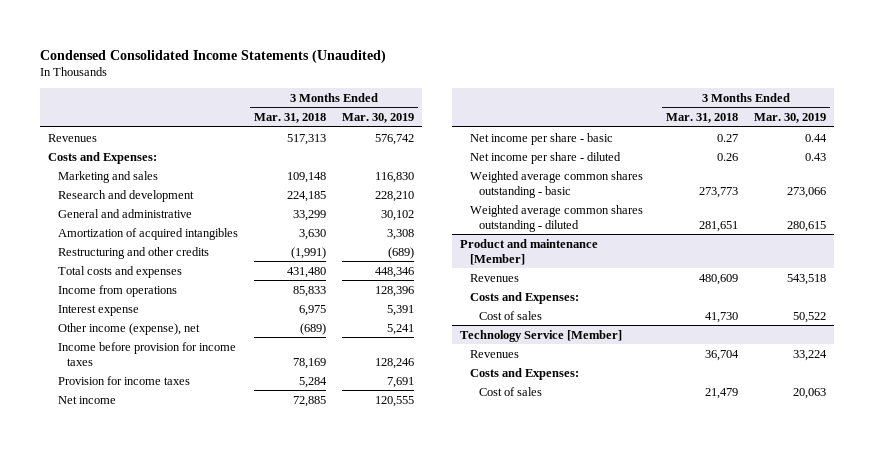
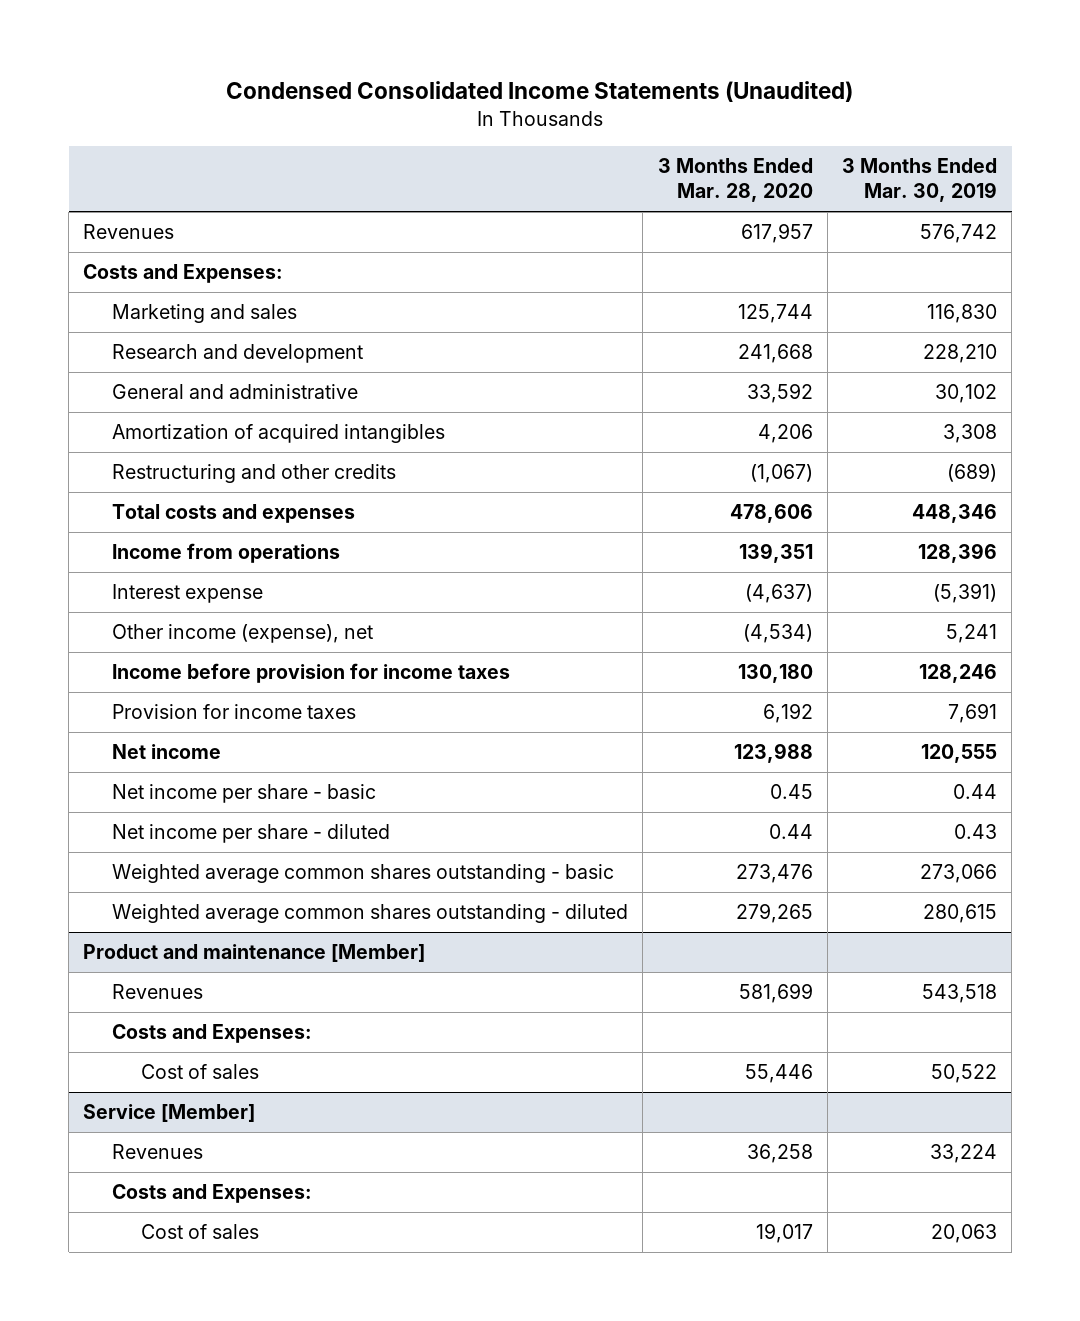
- | 3 Months Ended Mar. 31, 2018 | 3 Months Ended Mar. 30, 2019
+ | 3 Months Ended Mar. 28, 2020 | 3 Months Ended Mar. 30, 2019
- Interest expense | 6,975 | 5,391
+ Interest expense | (4,637) | (5,391)
- Technology Service [Member]
+ Service [Member]

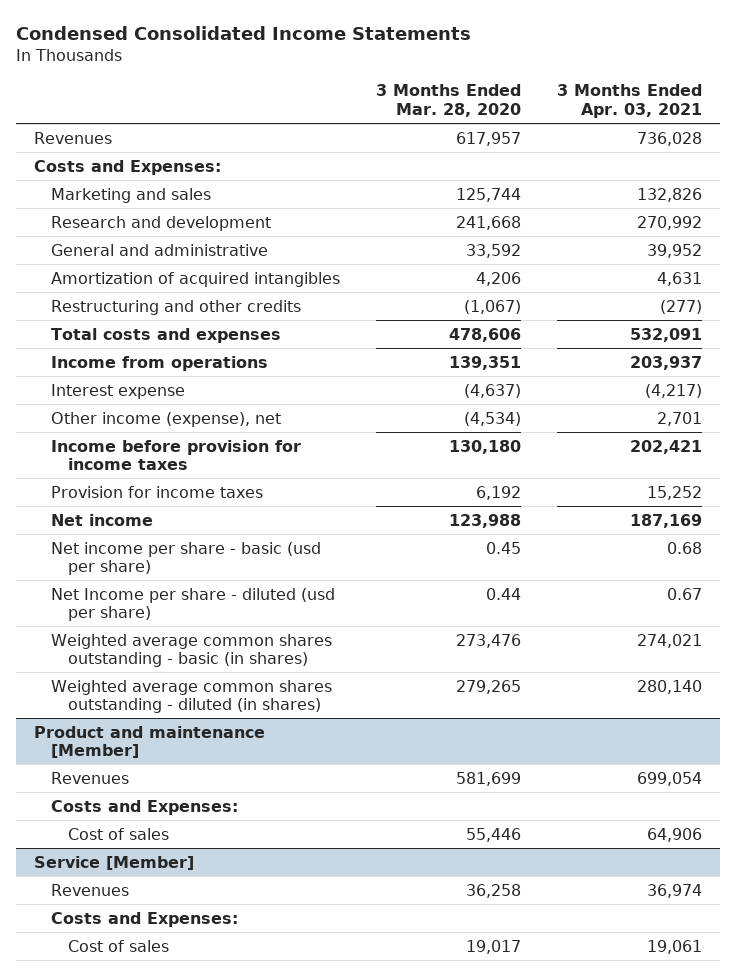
- Condensed Consolidated Income Statements (Unaudited)
+ Condensed Consolidated Income Statements
- | 3 Months Ended Mar. 28, 2020 | 3 Months Ended Mar. 30, 2019
+ | 3 Months Ended Mar. 28, 2020 | 3 Months Ended Apr. 03, 2021
- Net income per share - basic | 0.45 | 0.44
- Net income per share - diluted | 0.44 | 0.43
- Weighted average common shares outstanding - basic | 273,476 | 273,066
- Weighted average common shares outstanding - diluted | 279,265 | 280,615
+ Net income per share - basic (usd per share) | 0.45 | 0.68
+ Net Income per share - diluted (usd per share) | 0.44 | 0.67
+ Weighted average common shares outstanding - basic (in shares) | 273,476 | 274,021
+ Weighted average common shares outstanding - diluted (in shares) | 279,265 | 280,140

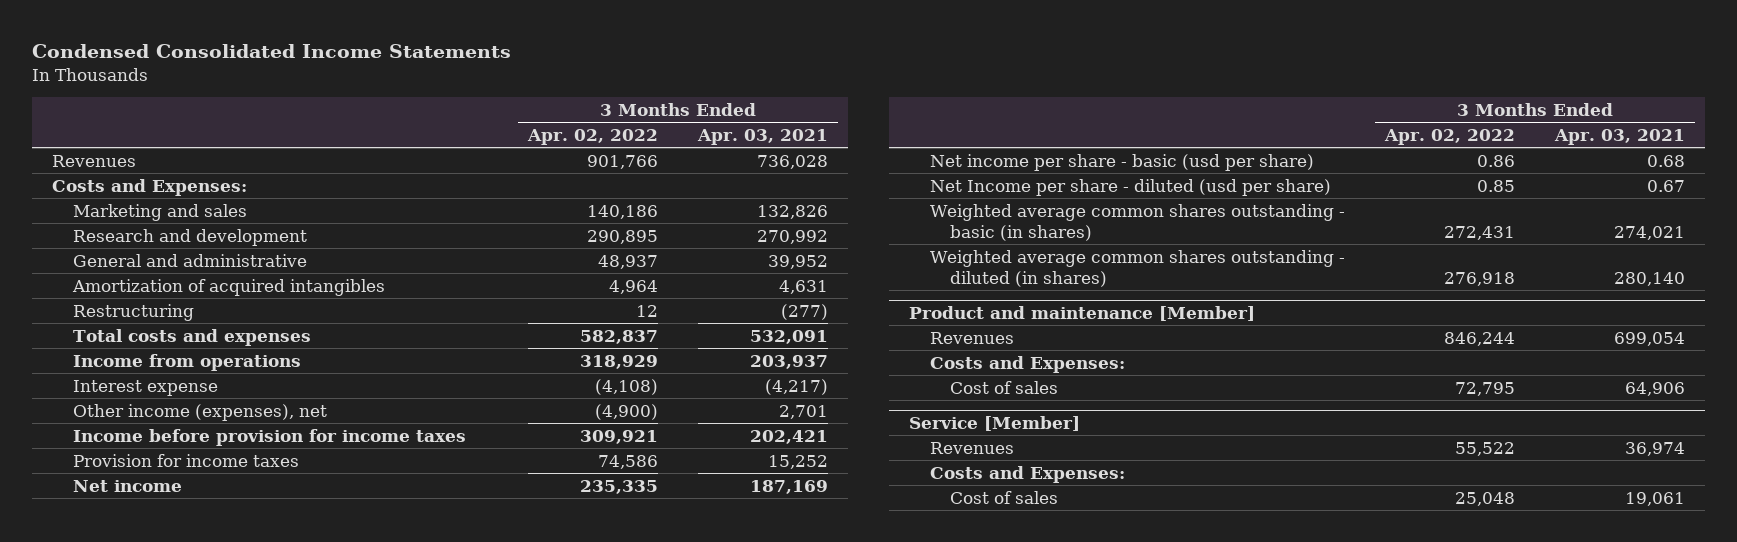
- | 3 Months Ended Mar. 28, 2020 | 3 Months Ended Apr. 03, 2021
+ | 3 Months Ended Apr. 02, 2022 | 3 Months Ended Apr. 03, 2021
- Restructuring and other credits | (1,067) | (277)
+ Restructuring | 12 | (277)
- Other income (expense), net | (4,534) | 2,701
+ Other income (expenses), net | (4,900) | 2,701

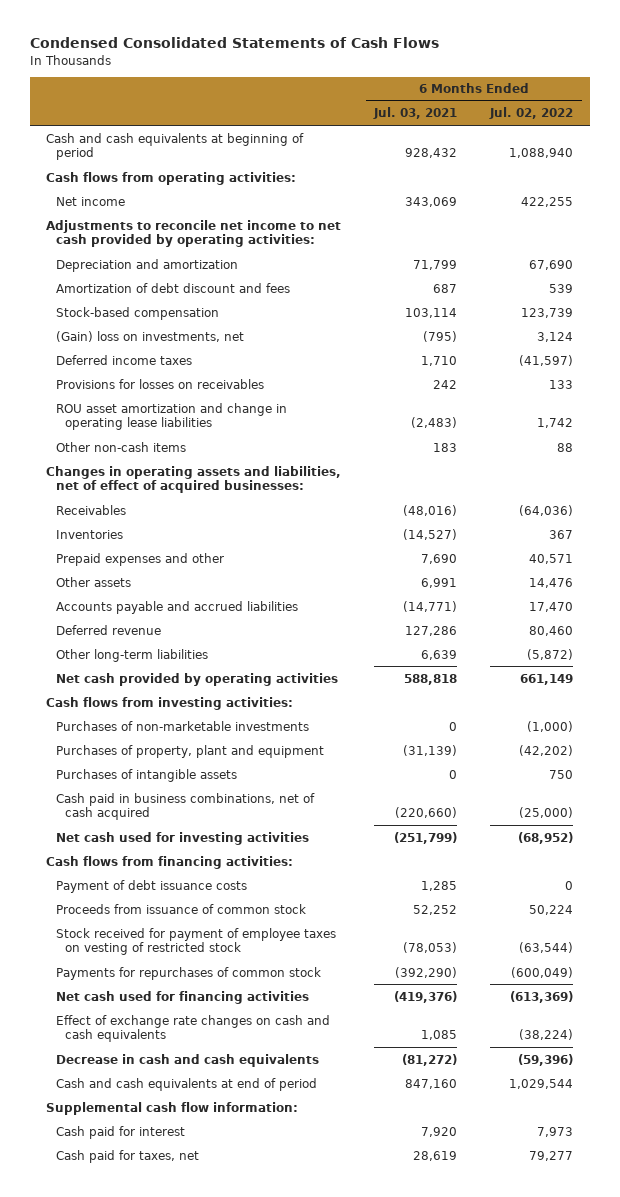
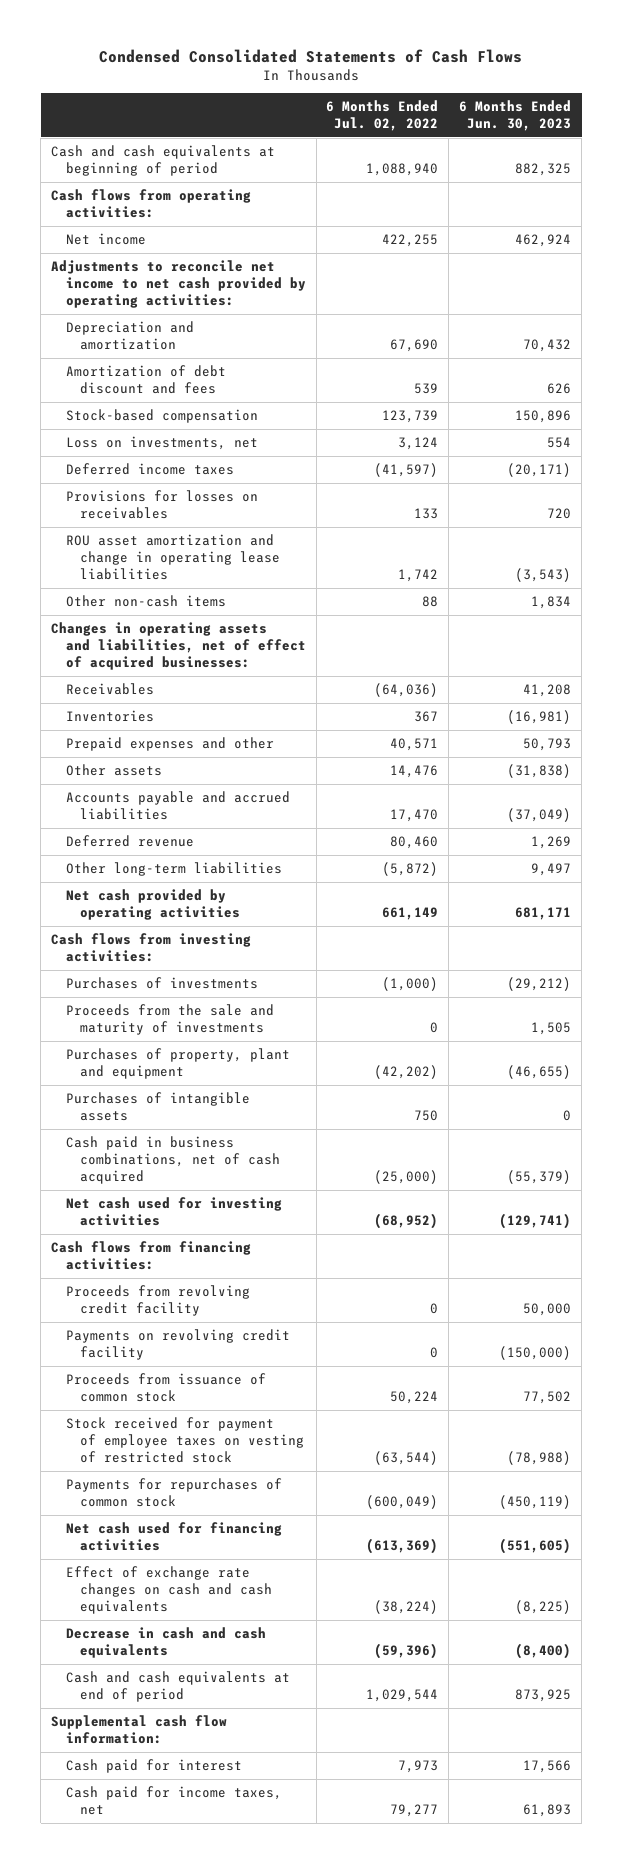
- | 6 Months Ended Jul. 03, 2021 | 6 Months Ended Jul. 02, 2022
+ | 6 Months Ended Jul. 02, 2022 | 6 Months Ended Jun. 30, 2023
- (Gain) loss on investments, net | (795) | 3,124
+ Loss on investments, net | 3,124 | 554
- Purchases of non-marketable investments | 0 | (1,000)
+ Purchases of investments | (1,000) | (29,212)
+ Proceeds from the sale and maturity of investments | 0 | 1,505
- Payment of debt issuance costs | 1,285 | 0
+ Proceeds from revolving credit facility | 0 | 50,000
+ Payments on revolving credit facility | 0 | (150,000)
- Cash paid for taxes, net | 28,619 | 79,277
+ Cash paid for income taxes, net | 79,277 | 61,893

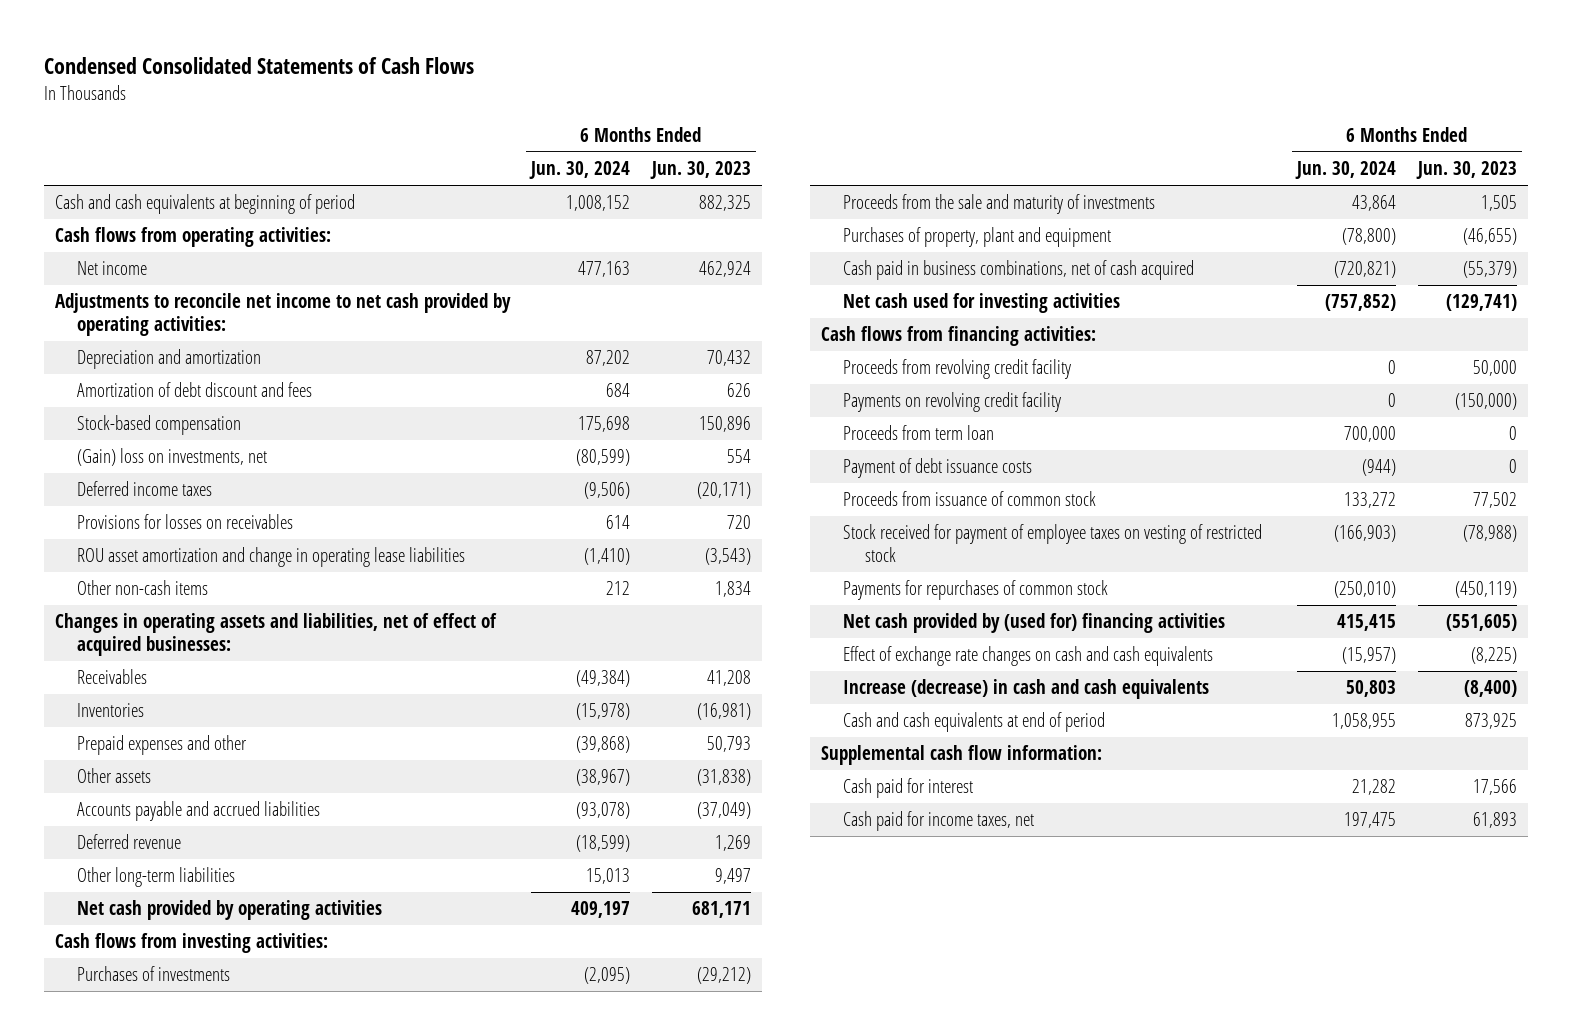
- | 6 Months Ended Jul. 02, 2022 | 6 Months Ended Jun. 30, 2023
+ | 6 Months Ended Jun. 30, 2024 | 6 Months Ended Jun. 30, 2023
- Loss on investments, net | 3,124 | 554
+ (Gain) loss on investments, net | (80,599) | 554
- Purchases of intangible assets | 750 | 0
+ Proceeds from term loan | 700,000 | 0
+ Payment of debt issuance costs | (944) | 0
- Net cash used for financing activities | (613,369) | (551,605)
+ Net cash provided by (used for) financing activities | 415,415 | (551,605)
- Decrease in cash and cash equivalents | (59,396) | (8,400)
+ Increase (decrease) in cash and cash equivalents | 50,803 | (8,400)

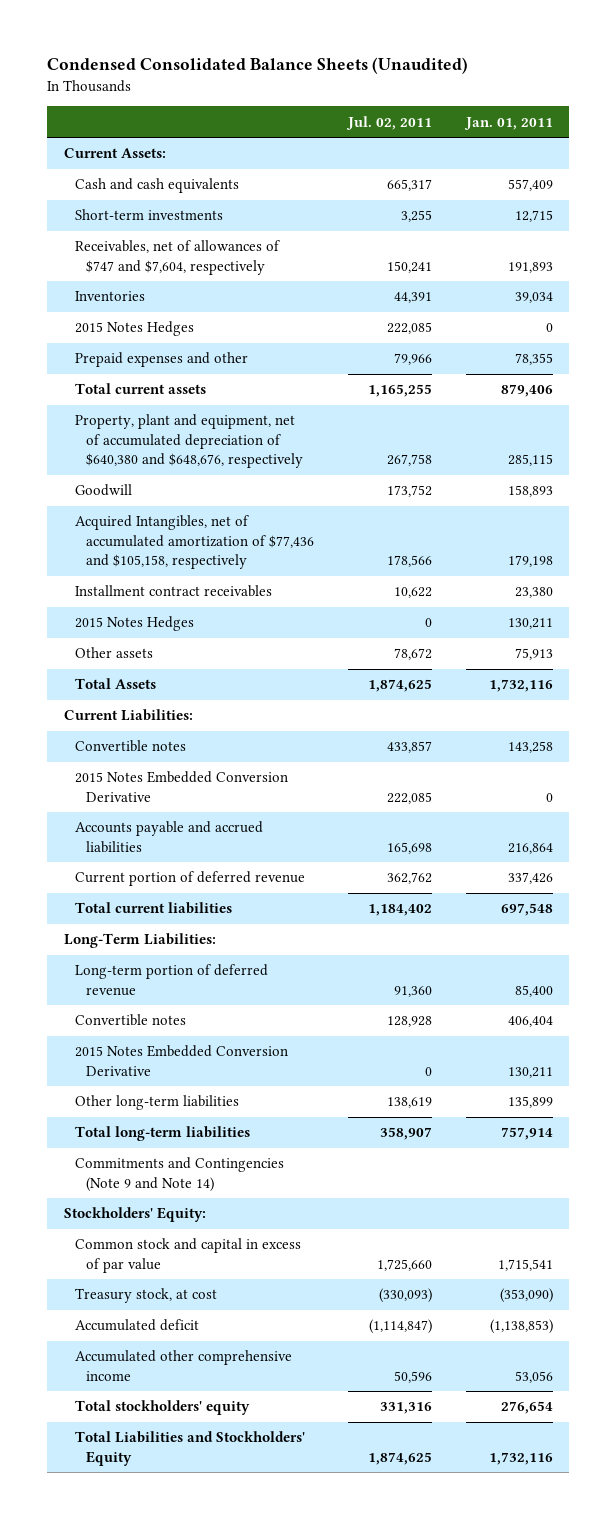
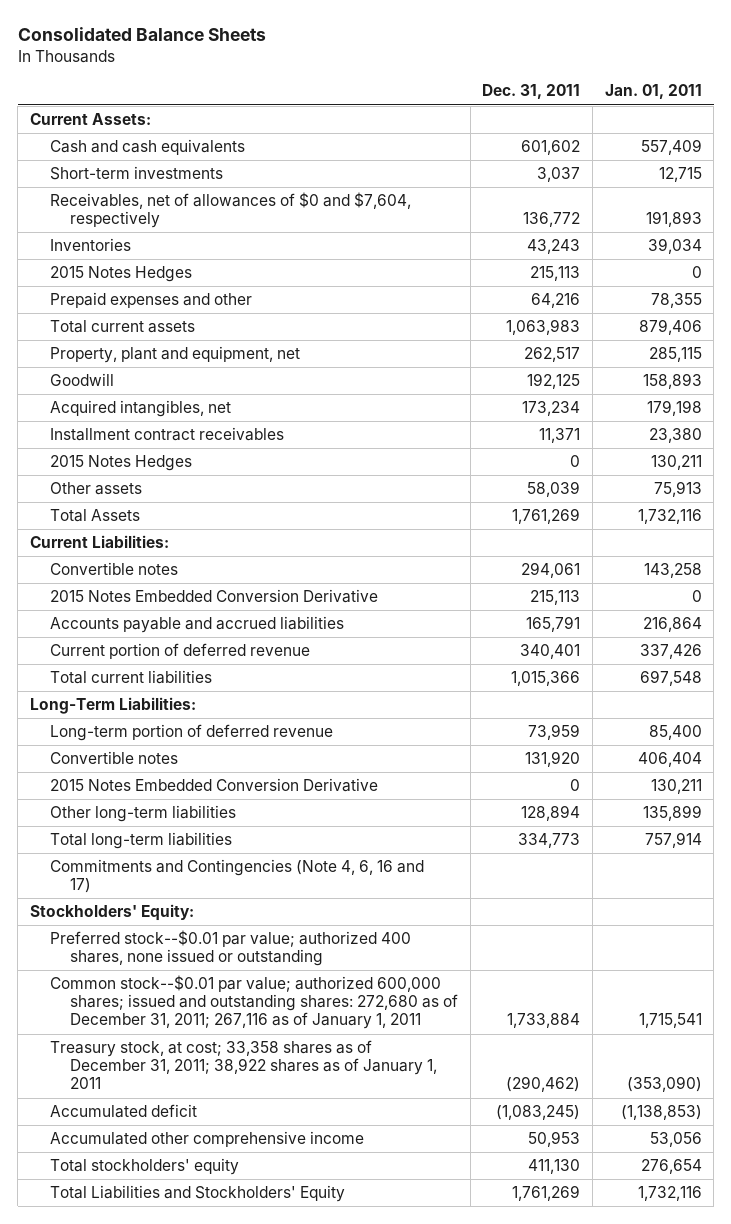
- Condensed Consolidated Balance Sheets (Unaudited)
+ Consolidated Balance Sheets
- | Jul. 02, 2011 | Jan. 01, 2011
+ | Dec. 31, 2011 | Jan. 01, 2011
- Receivables, net of allowances of $747 and $7,604, respectively | 150,241 | 191,893
+ Receivables, net of allowances of $0 and $7,604, respectively | 136,772 | 191,893
- Property, plant and equipment, net of accumulated depreciation of $640,380 and $648,676, respectively | 267,758 | 285,115
+ Property, plant and equipment, net | 262,517 | 285,115
- Acquired Intangibles, net of accumulated amortization of $77,436 and $105,158, respectively | 178,566 | 179,198
+ Acquired intangibles, net | 173,234 | 179,198
- Commitments and Contingencies (Note 9 and Note 14)
+ Commitments and Contingencies (Note 4, 6, 16 and 17)
- Common stock and capital in excess of par value | 1,725,660 | 1,715,541
- Treasury stock, at cost | (330,093) | (353,090)
+ Preferred stock--$0.01 par value; authorized 400 shares, none issued or outstanding
+ Common stock--$0.01 par value; authorized 600,000 shares; issued and outstanding shares: 272,680 as of December 31, 2011; 267,116 as of January 1, 2011 | 1,733,884 | 1,715,541
+ Treasury stock, at cost; 33,358 shares as of December 31, 2011; 38,922 shares as of January 1, 2011 | (290,462) | (353,090)

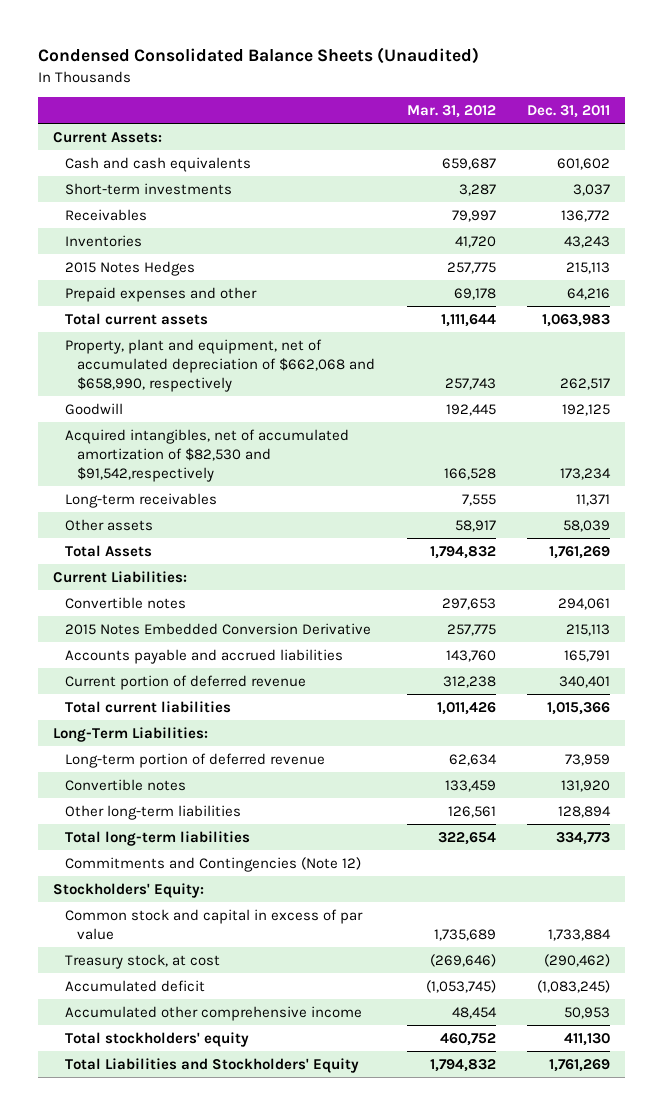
- Consolidated Balance Sheets
+ Condensed Consolidated Balance Sheets (Unaudited)
- | Dec. 31, 2011 | Jan. 01, 2011
+ | Mar. 31, 2012 | Dec. 31, 2011
- Receivables, net of allowances of $0 and $7,604, respectively | 136,772 | 191,893
+ Receivables | 79,997 | 136,772
- Property, plant and equipment, net | 262,517 | 285,115
+ Property, plant and equipment, net of accumulated depreciation of $662,068 and $658,990, respectively | 257,743 | 262,517
- Acquired intangibles, net | 173,234 | 179,198
- Installment contract receivables | 11,371 | 23,380
- 2015 Notes Hedges | 0 | 130,211
+ Acquired intangibles, net of accumulated amortization of $82,530 and $91,542,respectively | 166,528 | 173,234
+ Long-term receivables | 7,555 | 11,371
- 2015 Notes Embedded Conversion Derivative | 0 | 130,211
- Commitments and Contingencies (Note 4, 6, 16 and 17)
+ Commitments and Contingencies (Note 12)
- Preferred stock--$0.01 par value; authorized 400 shares, none issued or outstanding
- Common stock--$0.01 par value; authorized 600,000 shares; issued and outstanding shares: 272,680 as of December 31, 2011; 267,116 as of January 1, 2011 | 1,733,884 | 1,715,541
- Treasury stock, at cost; 33,358 shares as of December 31, 2011; 38,922 shares as of January 1, 2011 | (290,462) | (353,090)
+ Common stock and capital in excess of par value | 1,735,689 | 1,733,884
+ Treasury stock, at cost | (269,646) | (290,462)

